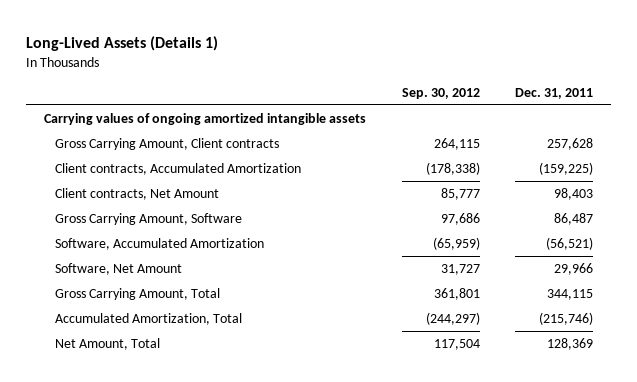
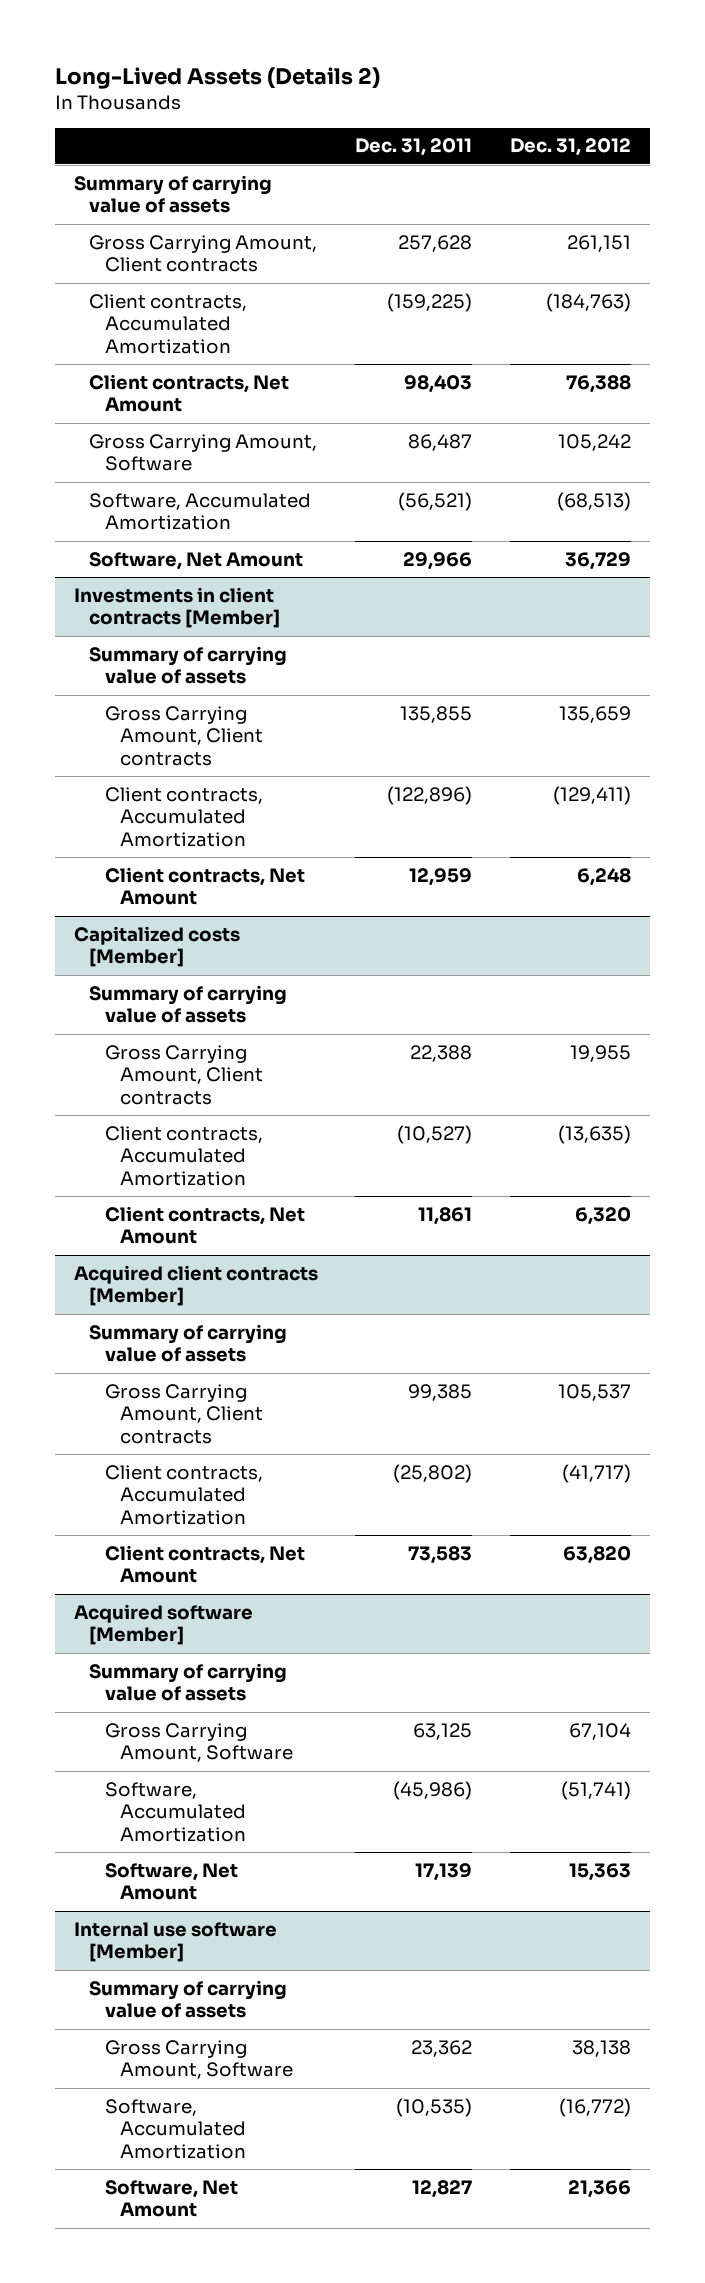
- Long-Lived Assets (Details 1)
+ Long-Lived Assets (Details 2)
- | Sep. 30, 2012 | Dec. 31, 2011
+ | Dec. 31, 2011 | Dec. 31, 2012
- Carrying values of ongoing amortized intangible assets
+ Summary of carrying value of assets
- Gross Carrying Amount, Total | 361,801 | 344,115
- Accumulated Amortization, Total | (244,297) | (215,746)
- Net Amount, Total | 117,504 | 128,369
+ Investments in client contracts [Member]
+ Summary of carrying value of assets
+ Gross Carrying Amount, Client contracts | 135,855 | 135,659
+ Client contracts, Accumulated Amortization | (122,896) | (129,411)
+ Client contracts, Net Amount | 12,959 | 6,248
+ Capitalized costs [Member]
+ Summary of carrying value of assets
+ Gross Carrying Amount, Client contracts | 22,388 | 19,955
+ Client contracts, Accumulated Amortization | (10,527) | (13,635)
+ Client contracts, Net Amount | 11,861 | 6,320
+ Acquired client contracts [Member]
+ Summary of carrying value of assets
+ Gross Carrying Amount, Client contracts | 99,385 | 105,537
+ Client contracts, Accumulated Amortization | (25,802) | (41,717)
+ Client contracts, Net Amount | 73,583 | 63,820
+ Acquired software [Member]
+ Summary of carrying value of assets
+ Gross Carrying Amount, Software | 63,125 | 67,104
+ Software, Accumulated Amortization | (45,986) | (51,741)
+ Software, Net Amount | 17,139 | 15,363
+ Internal use software [Member]
+ Summary of carrying value of assets
+ Gross Carrying Amount, Software | 23,362 | 38,138
+ Software, Accumulated Amortization | (10,535) | (16,772)
+ Software, Net Amount | 12,827 | 21,366

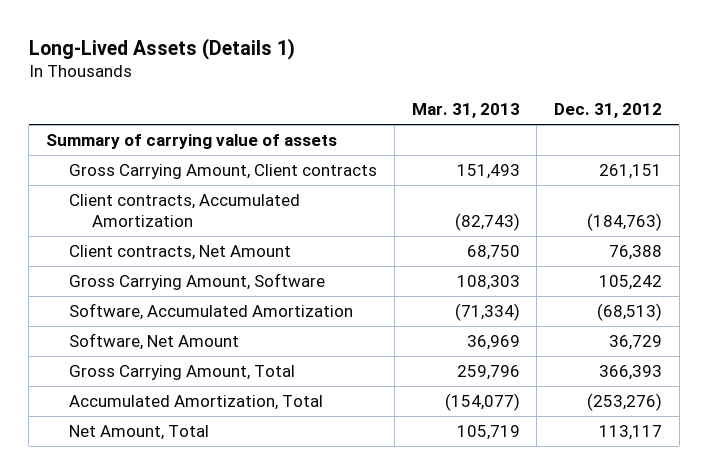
- Long-Lived Assets (Details 2)
+ Long-Lived Assets (Details 1)
- | Dec. 31, 2011 | Dec. 31, 2012
+ | Mar. 31, 2013 | Dec. 31, 2012
- Investments in client contracts [Member]
- Summary of carrying value of assets
- Gross Carrying Amount, Client contracts | 135,855 | 135,659
- Client contracts, Accumulated Amortization | (122,896) | (129,411)
- Client contracts, Net Amount | 12,959 | 6,248
- Capitalized costs [Member]
- Summary of carrying value of assets
- Gross Carrying Amount, Client contracts | 22,388 | 19,955
- Client contracts, Accumulated Amortization | (10,527) | (13,635)
- Client contracts, Net Amount | 11,861 | 6,320
- Acquired client contracts [Member]
- Summary of carrying value of assets
- Gross Carrying Amount, Client contracts | 99,385 | 105,537
- Client contracts, Accumulated Amortization | (25,802) | (41,717)
- Client contracts, Net Amount | 73,583 | 63,820
- Acquired software [Member]
- Summary of carrying value of assets
- Gross Carrying Amount, Software | 63,125 | 67,104
- Software, Accumulated Amortization | (45,986) | (51,741)
- Software, Net Amount | 17,139 | 15,363
- Internal use software [Member]
- Summary of carrying value of assets
- Gross Carrying Amount, Software | 23,362 | 38,138
- Software, Accumulated Amortization | (10,535) | (16,772)
- Software, Net Amount | 12,827 | 21,366
+ Gross Carrying Amount, Total | 259,796 | 366,393
+ Accumulated Amortization, Total | (154,077) | (253,276)
+ Net Amount, Total | 105,719 | 113,117

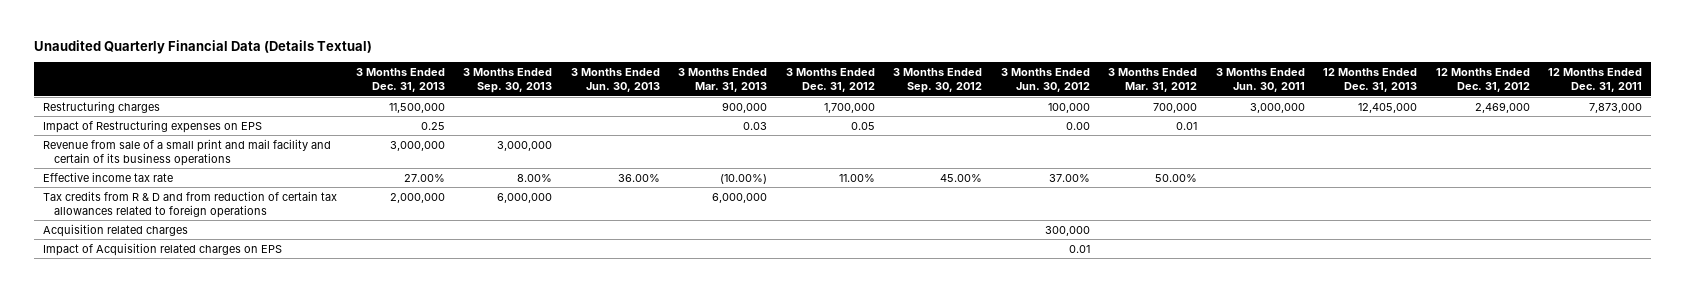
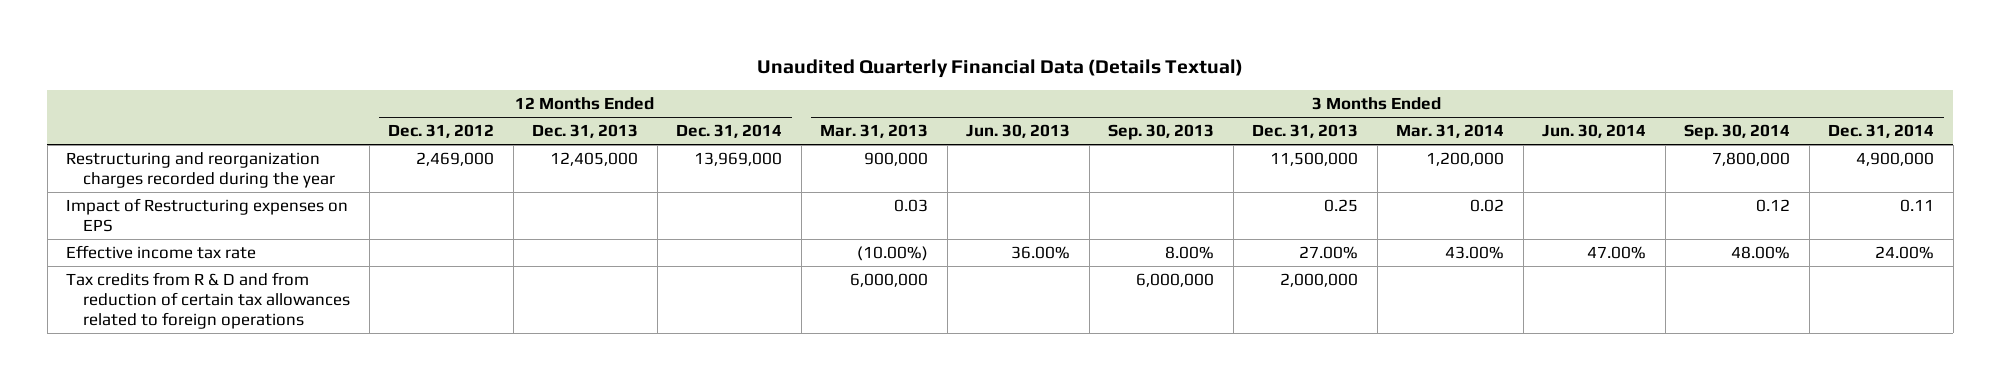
- | 3 Months Ended Dec. 31, 2013 | 3 Months Ended Sep. 30, 2013 | 3 Months Ended Jun. 30, 2013 | 3 Months Ended Mar. 31, 2013 | 3 Months Ended Dec. 31, 2012 | 3 Months Ended Sep. 30, 2012 | 3 Months Ended Jun. 30, 2012 | 3 Months Ended Mar. 31, 2012 | 3 Months Ended Jun. 30, 2011 | 12 Months Ended Dec. 31, 2013 | 12 Months Ended Dec. 31, 2012 | 12 Months Ended Dec. 31, 2011
+ | 12 Months Ended Dec. 31, 2012 | 12 Months Ended Dec. 31, 2013 | 12 Months Ended Dec. 31, 2014 | 3 Months Ended Mar. 31, 2013 | 3 Months Ended Jun. 30, 2013 | 3 Months Ended Sep. 30, 2013 | 3 Months Ended Dec. 31, 2013 | 3 Months Ended Mar. 31, 2014 | 3 Months Ended Jun. 30, 2014 | 3 Months Ended Sep. 30, 2014 | 3 Months Ended Dec. 31, 2014
- Restructuring charges | 11,500,000 | | | 900,000 | 1,700,000 | | 100,000 | 700,000 | 3,000,000 | 12,405,000 | 2,469,000 | 7,873,000
+ Restructuring and reorganization charges recorded during the year | 2,469,000 | 12,405,000 | 13,969,000 | 900,000 | | | 11,500,000 | 1,200,000 | | 7,800,000 | 4,900,000
- Revenue from sale of a small print and mail facility and certain of its business operations | 3,000,000 | 3,000,000 | | | | | | | | | |
- Acquisition related charges | | | | | | | 300,000 | | | | |
- Impact of Acquisition related charges on EPS | | | | | | | 0.01 | | | | |

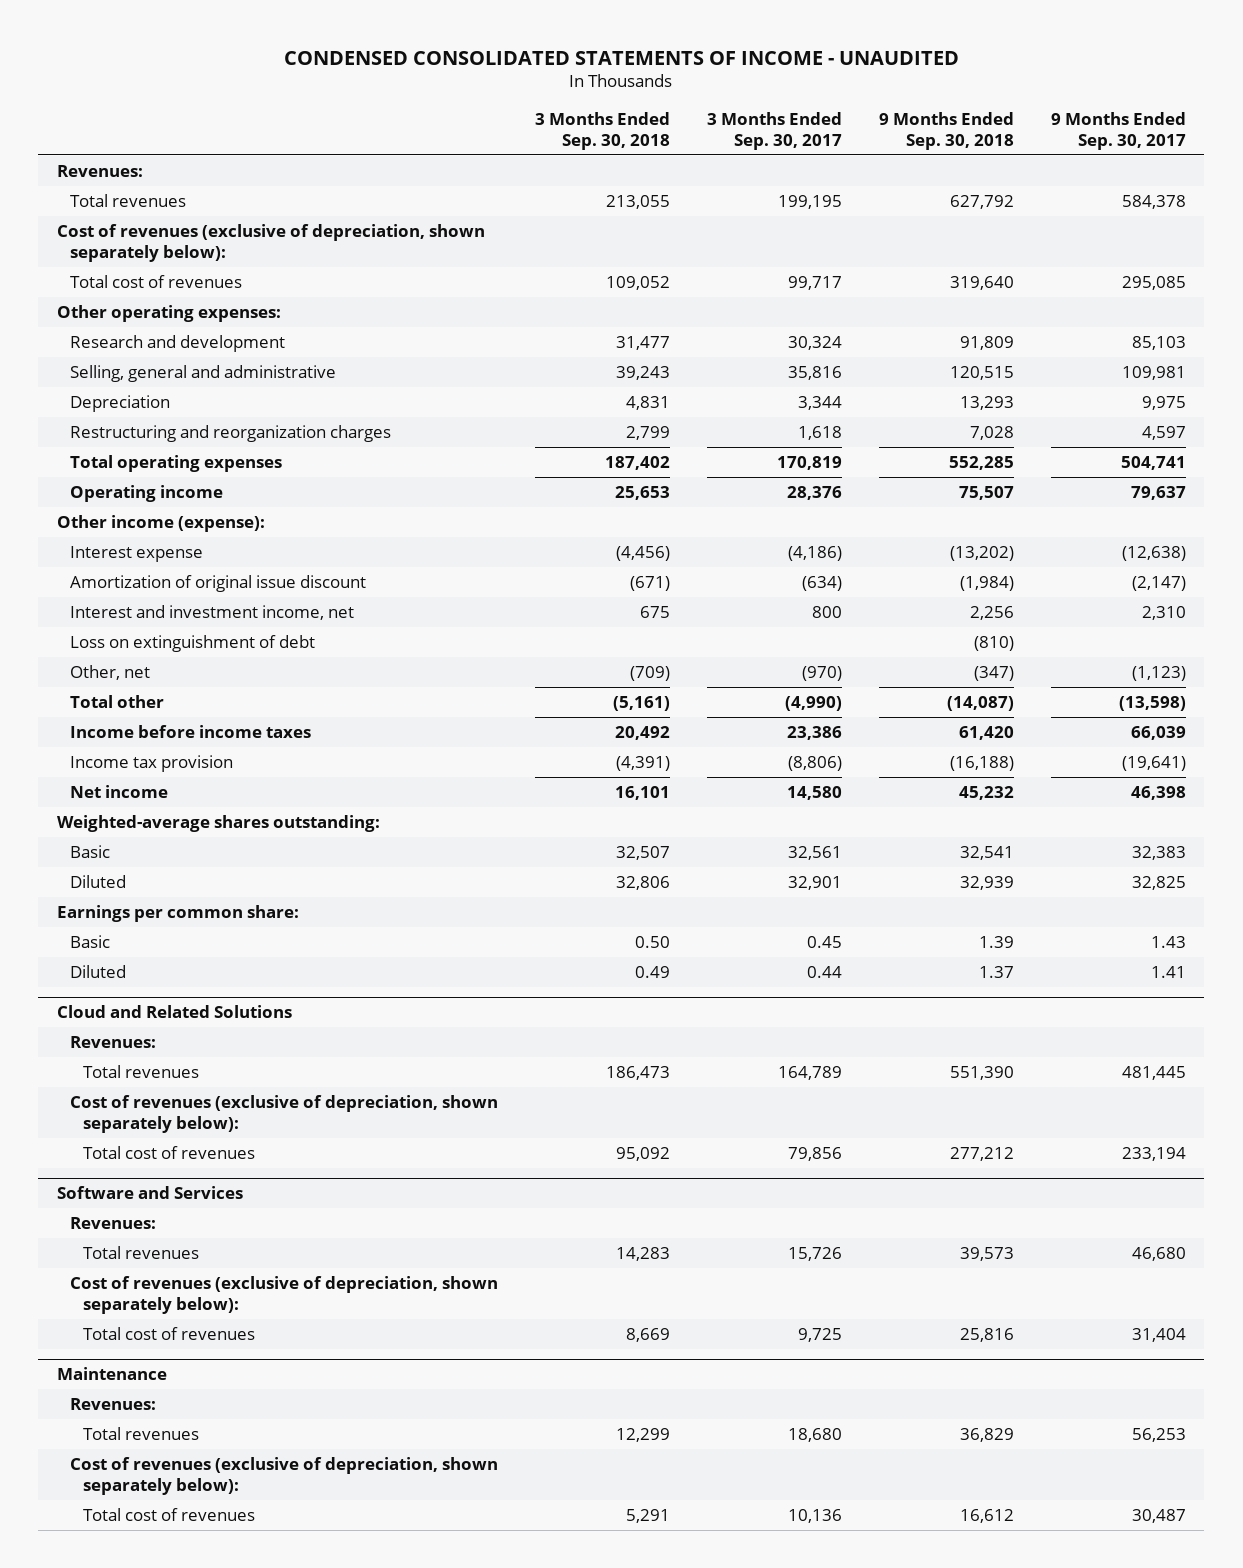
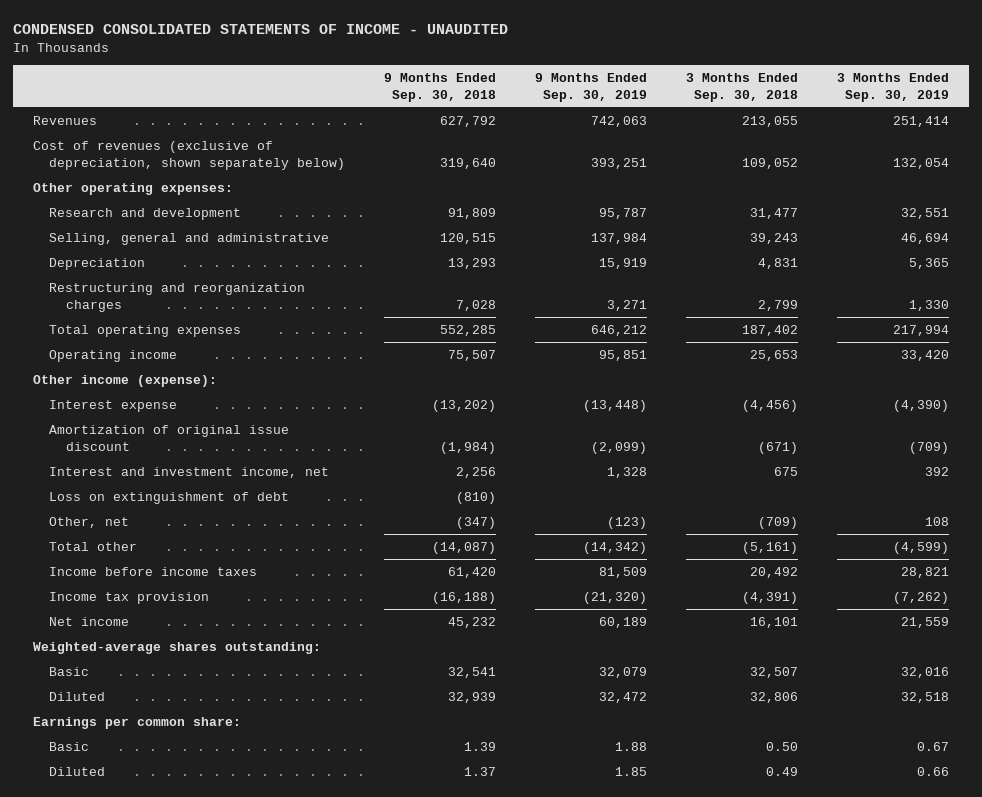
- | 3 Months Ended Sep. 30, 2018 | 3 Months Ended Sep. 30, 2017 | 9 Months Ended Sep. 30, 2018 | 9 Months Ended Sep. 30, 2017
+ | 9 Months Ended Sep. 30, 2018 | 9 Months Ended Sep. 30, 2019 | 3 Months Ended Sep. 30, 2018 | 3 Months Ended Sep. 30, 2019
- Revenues:
- Total revenues | 213,055 | 199,195 | 627,792 | 584,378
- Cost of revenues (exclusive of depreciation, shown separately below):
- Total cost of revenues | 109,052 | 99,717 | 319,640 | 295,085
+ Revenues | 627,792 | 742,063 | 213,055 | 251,414
+ Cost of revenues (exclusive of depreciation, shown separately below) | 319,640 | 393,251 | 109,052 | 132,054
- Cloud and Related Solutions
- Revenues:
- Total revenues | 186,473 | 164,789 | 551,390 | 481,445
- Cost of revenues (exclusive of depreciation, shown separately below):
- Total cost of revenues | 95,092 | 79,856 | 277,212 | 233,194
- Software and Services
- Revenues:
- Total revenues | 14,283 | 15,726 | 39,573 | 46,680
- Cost of revenues (exclusive of depreciation, shown separately below):
- Total cost of revenues | 8,669 | 9,725 | 25,816 | 31,404
- Maintenance
- Revenues:
- Total revenues | 12,299 | 18,680 | 36,829 | 56,253
- Cost of revenues (exclusive of depreciation, shown separately below):
- Total cost of revenues | 5,291 | 10,136 | 16,612 | 30,487

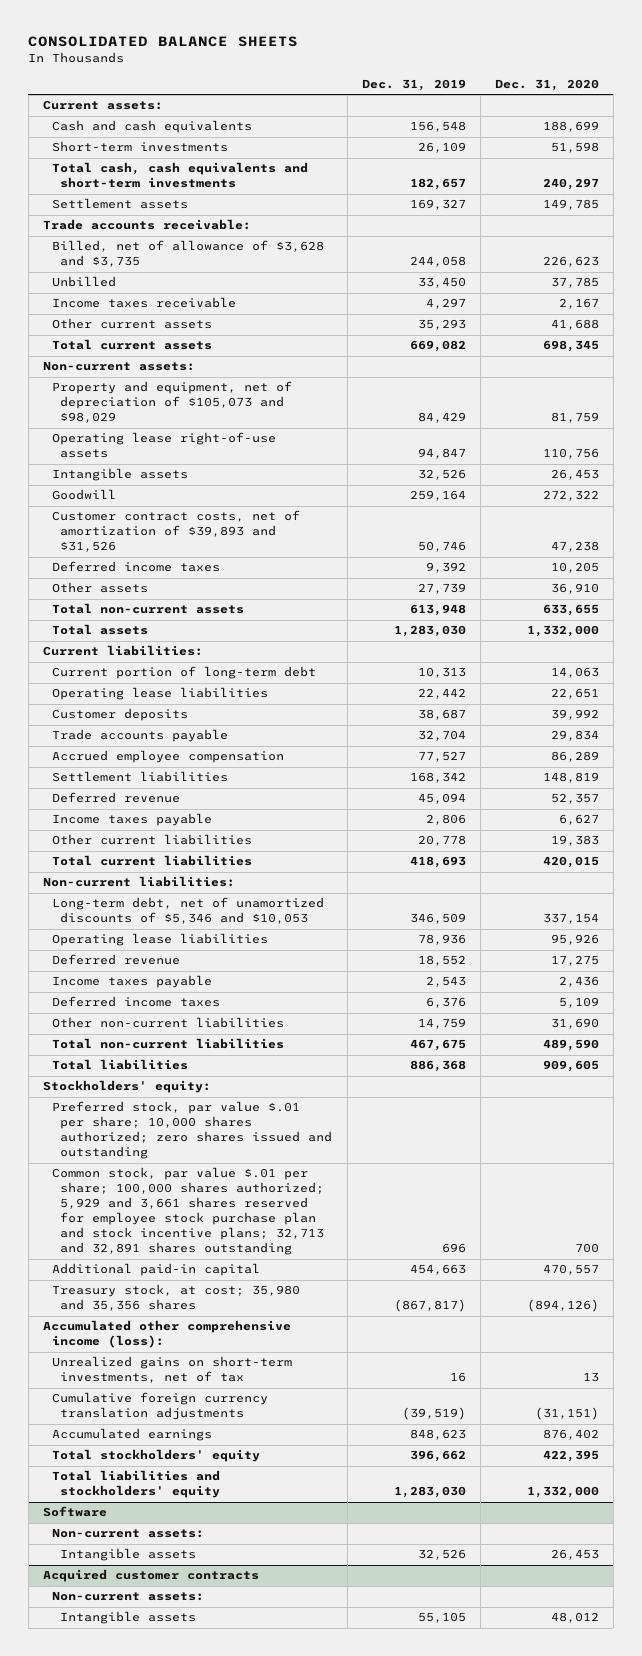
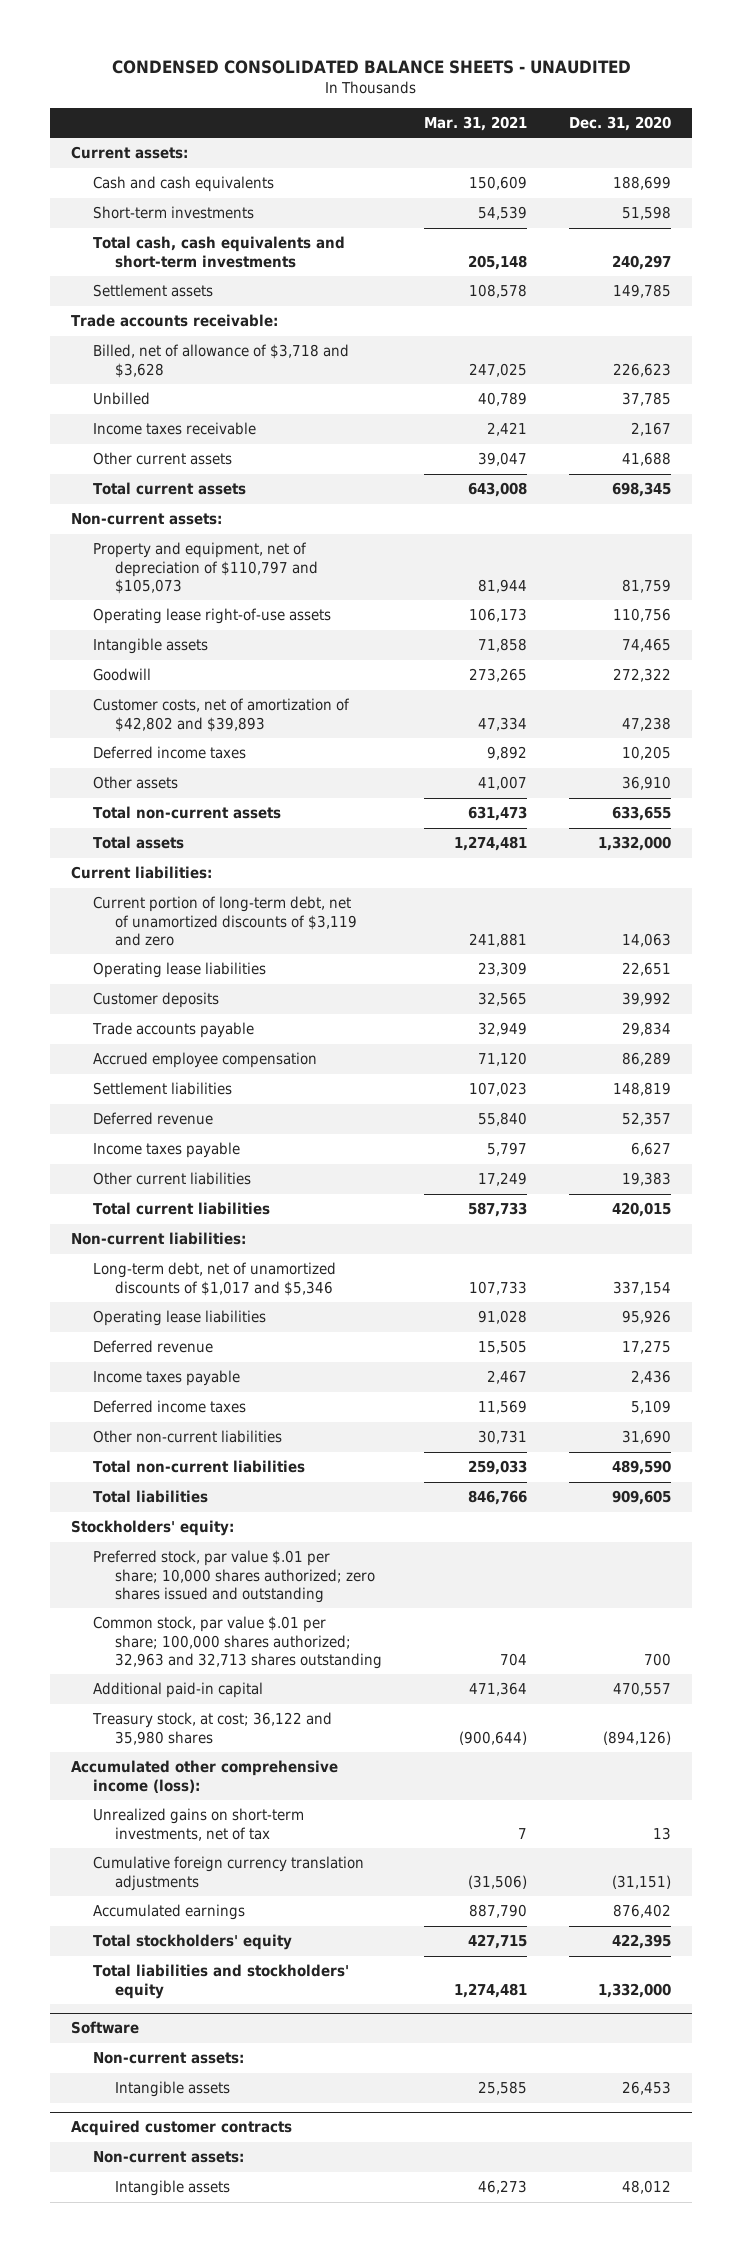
- CONSOLIDATED BALANCE SHEETS
+ CONDENSED CONSOLIDATED BALANCE SHEETS - UNAUDITED
- | Dec. 31, 2019 | Dec. 31, 2020
+ | Mar. 31, 2021 | Dec. 31, 2020
- Billed, net of allowance of $3,628 and $3,735 | 244,058 | 226,623
+ Billed, net of allowance of $3,718 and $3,628 | 247,025 | 226,623
- Property and equipment, net of depreciation of $105,073 and $98,029 | 84,429 | 81,759
+ Property and equipment, net of depreciation of $110,797 and $105,073 | 81,944 | 81,759
- Intangible assets | 32,526 | 26,453
+ Intangible assets | 71,858 | 74,465
- Customer contract costs, net of amortization of $39,893 and $31,526 | 50,746 | 47,238
+ Customer costs, net of amortization of $42,802 and $39,893 | 47,334 | 47,238
- Current portion of long-term debt | 10,313 | 14,063
+ Current portion of long-term debt, net of unamortized discounts of $3,119 and zero | 241,881 | 14,063
- Long-term debt, net of unamortized discounts of $5,346 and $10,053 | 346,509 | 337,154
+ Long-term debt, net of unamortized discounts of $1,017 and $5,346 | 107,733 | 337,154
- Common stock, par value $.01 per share; 100,000 shares authorized; 5,929 and 3,661 shares reserved for employee stock purchase plan and stock incentive plans; 32,713 and 32,891 shares outstanding | 696 | 700
+ Common stock, par value $.01 per share; 100,000 shares authorized; 32,963 and 32,713 shares outstanding | 704 | 700
- Treasury stock, at cost; 35,980 and 35,356 shares | (867,817) | (894,126)
+ Treasury stock, at cost; 36,122 and 35,980 shares | (900,644) | (894,126)

